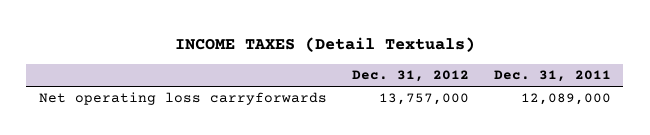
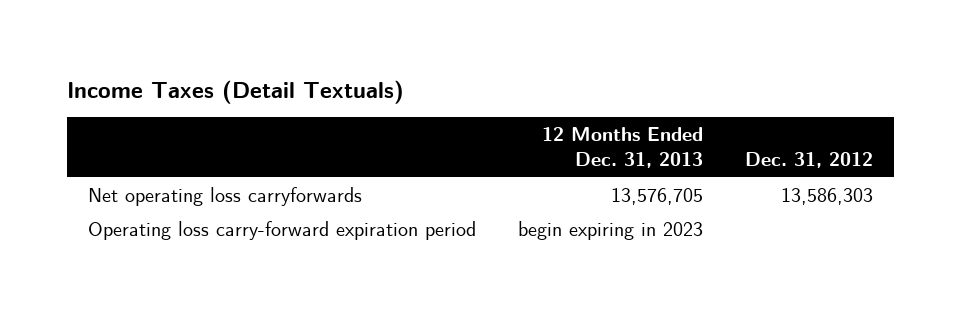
- INCOME TAXES (Detail Textuals)
+ Income Taxes (Detail Textuals)
- | Dec. 31, 2012 | Dec. 31, 2011
+ | 12 Months Ended Dec. 31, 2013 | Dec. 31, 2012
- Net operating loss carryforwards | 13,757,000 | 12,089,000
+ Net operating loss carryforwards | 13,576,705 | 13,586,303
+ Operating loss carry-forward expiration period | begin expiring in 2023 |

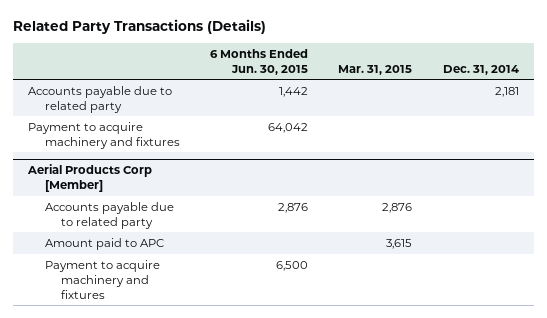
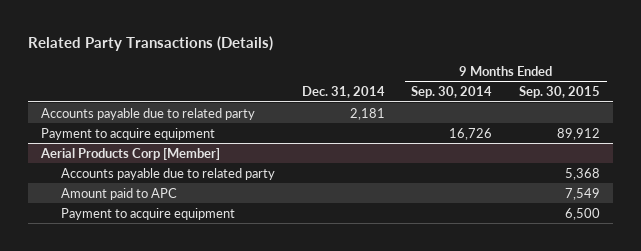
- | 6 Months Ended Jun. 30, 2015 | Mar. 31, 2015 | Dec. 31, 2014
+ | Dec. 31, 2014 | 9 Months Ended Sep. 30, 2014 | 9 Months Ended Sep. 30, 2015
- Payment to acquire machinery and fixtures | 64,042 | |
+ Payment to acquire equipment | | 16,726 | 89,912
@ Aerial Products Corp [Member]
- Payment to acquire machinery and fixtures | 6,500 | |
+ Payment to acquire equipment | | | 6,500

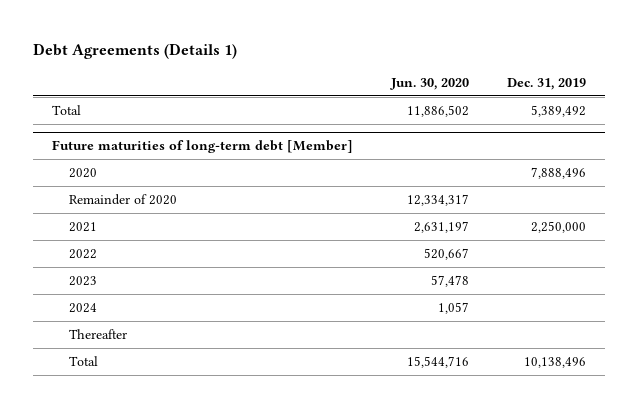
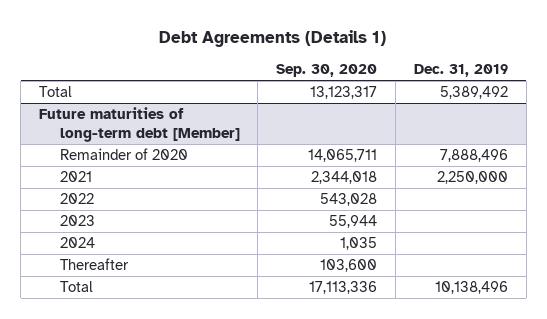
- | Jun. 30, 2020 | Dec. 31, 2019
+ | Sep. 30, 2020 | Dec. 31, 2019
@ Future maturities of long-term debt [Member]
- 2020 | | 7,888,496
- Remainder of 2020 | 12,334,317 |
+ Remainder of 2020 | 14,065,711 | 7,888,496

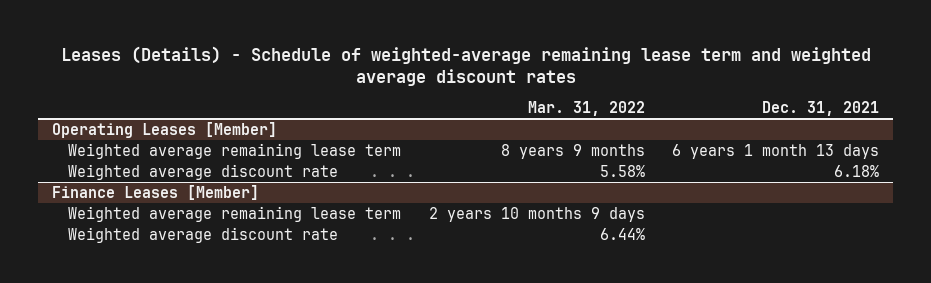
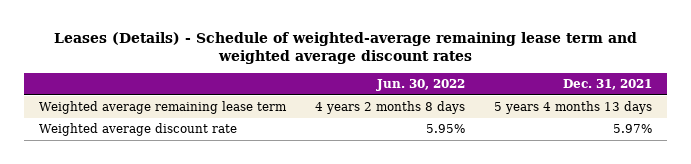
- | Mar. 31, 2022 | Dec. 31, 2021
+ | Jun. 30, 2022 | Dec. 31, 2021
- Operating Leases [Member]
- Weighted average remaining lease term | 8 years 9 months | 6 years 1 month 13 days
- Weighted average discount rate | 5.58% | 6.18%
- Finance Leases [Member]
- Weighted average remaining lease term | 2 years 10 months 9 days |
- Weighted average discount rate | 6.44% |
+ Weighted average remaining lease term | 4 years 2 months 8 days | 5 years 4 months 13 days
+ Weighted average discount rate | 5.95% | 5.97%

